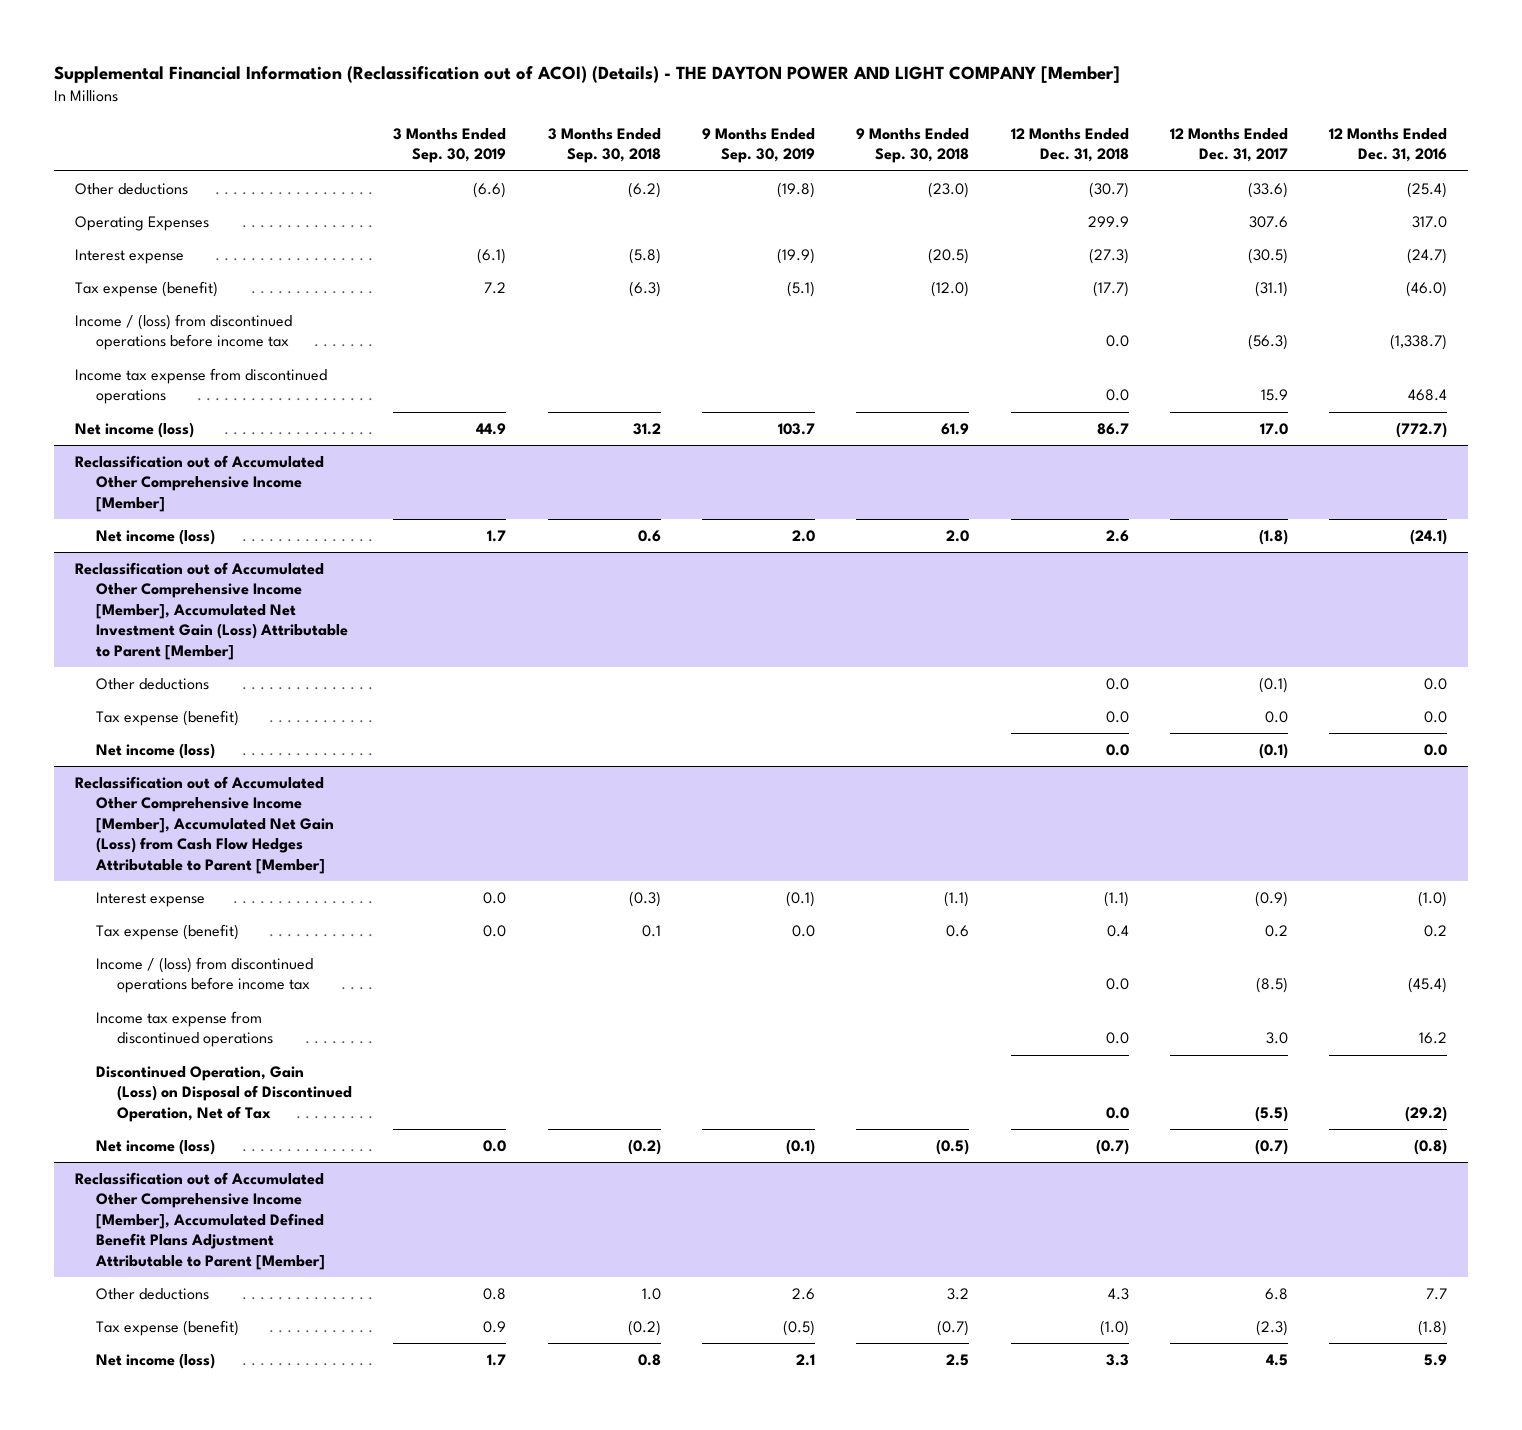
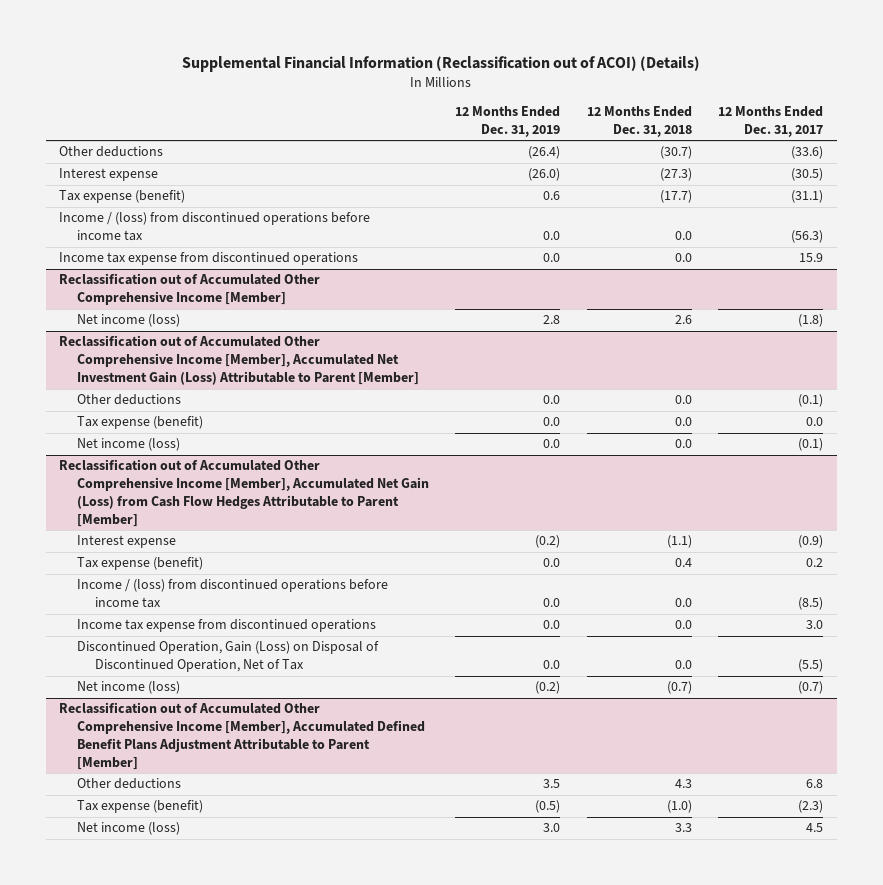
- Supplemental Financial Information (Reclassification out of ACOI) (Details) - THE DAYTON POWER AND LIGHT COMPANY [Member]
+ Supplemental Financial Information (Reclassification out of ACOI) (Details)
- | 3 Months Ended Sep. 30, 2019 | 3 Months Ended Sep. 30, 2018 | 9 Months Ended Sep. 30, 2019 | 9 Months Ended Sep. 30, 2018 | 12 Months Ended Dec. 31, 2018 | 12 Months Ended Dec. 31, 2017 | 12 Months Ended Dec. 31, 2016
+ | 12 Months Ended Dec. 31, 2019 | 12 Months Ended Dec. 31, 2018 | 12 Months Ended Dec. 31, 2017
- Operating Expenses | | | | | 299.9 | 307.6 | 317.0
- Net income (loss) | 44.9 | 31.2 | 103.7 | 61.9 | 86.7 | 17.0 | (772.7)

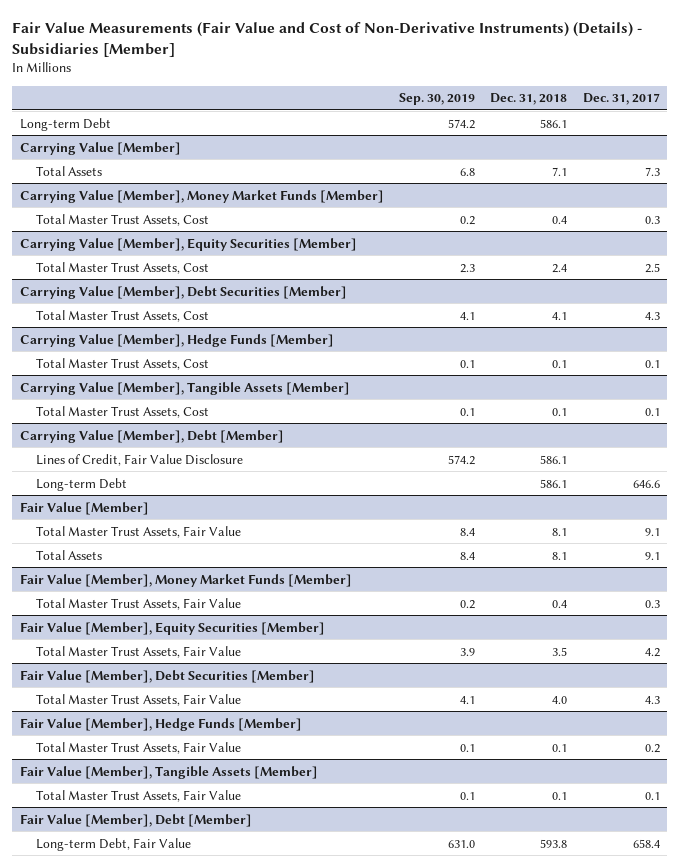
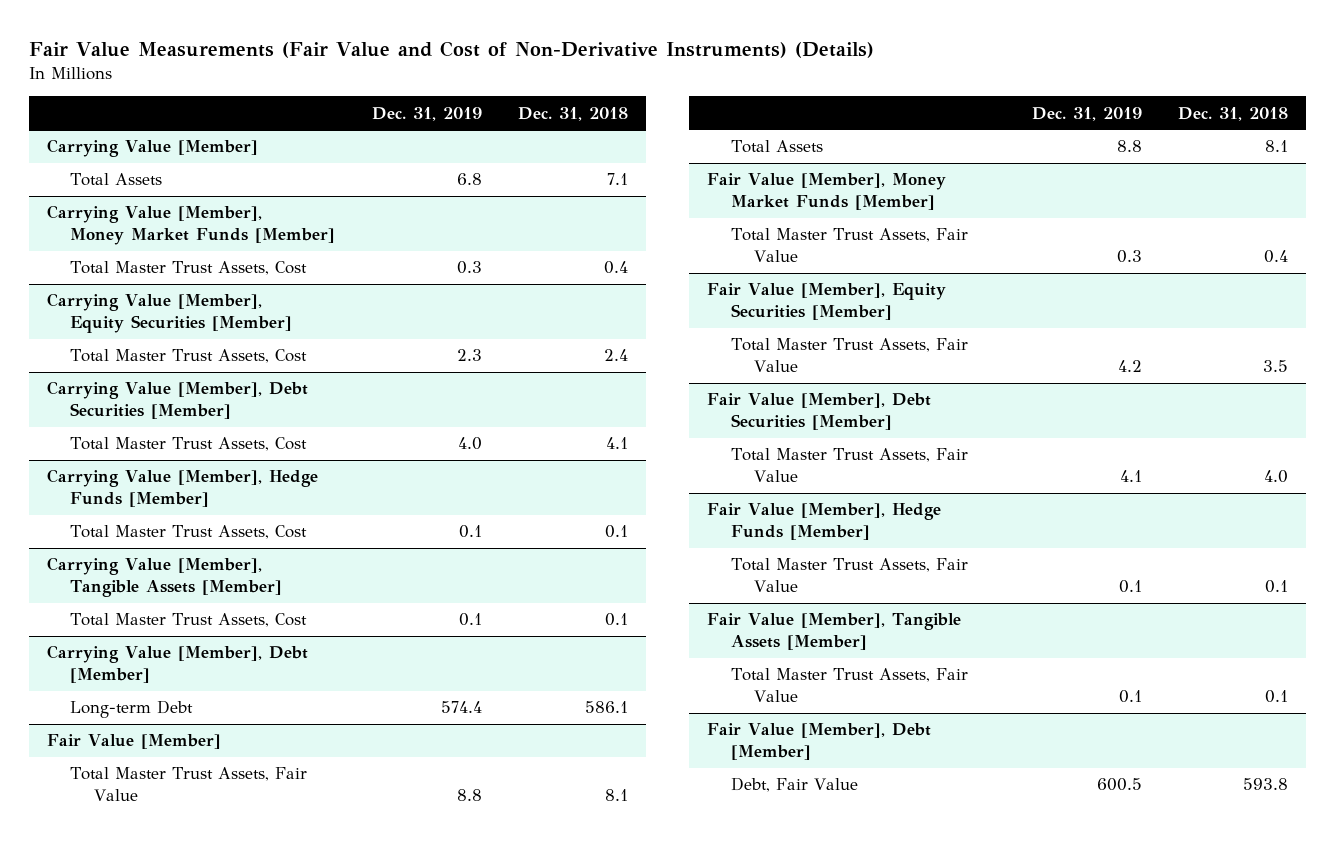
- Fair Value Measurements (Fair Value and Cost of Non-Derivative Instruments) (Details) - Subsidiaries [Member]
+ Fair Value Measurements (Fair Value and Cost of Non-Derivative Instruments) (Details)
- | Sep. 30, 2019 | Dec. 31, 2018 | Dec. 31, 2017
+ | Dec. 31, 2019 | Dec. 31, 2018
- Long-term Debt | 574.2 | 586.1 |
@ Carrying Value [Member], Debt [Member]
- Lines of Credit, Fair Value Disclosure | 574.2 | 586.1 |
@ Fair Value [Member], Debt [Member]
- Long-term Debt, Fair Value | 631.0 | 593.8 | 658.4
+ Debt, Fair Value | 600.5 | 593.8

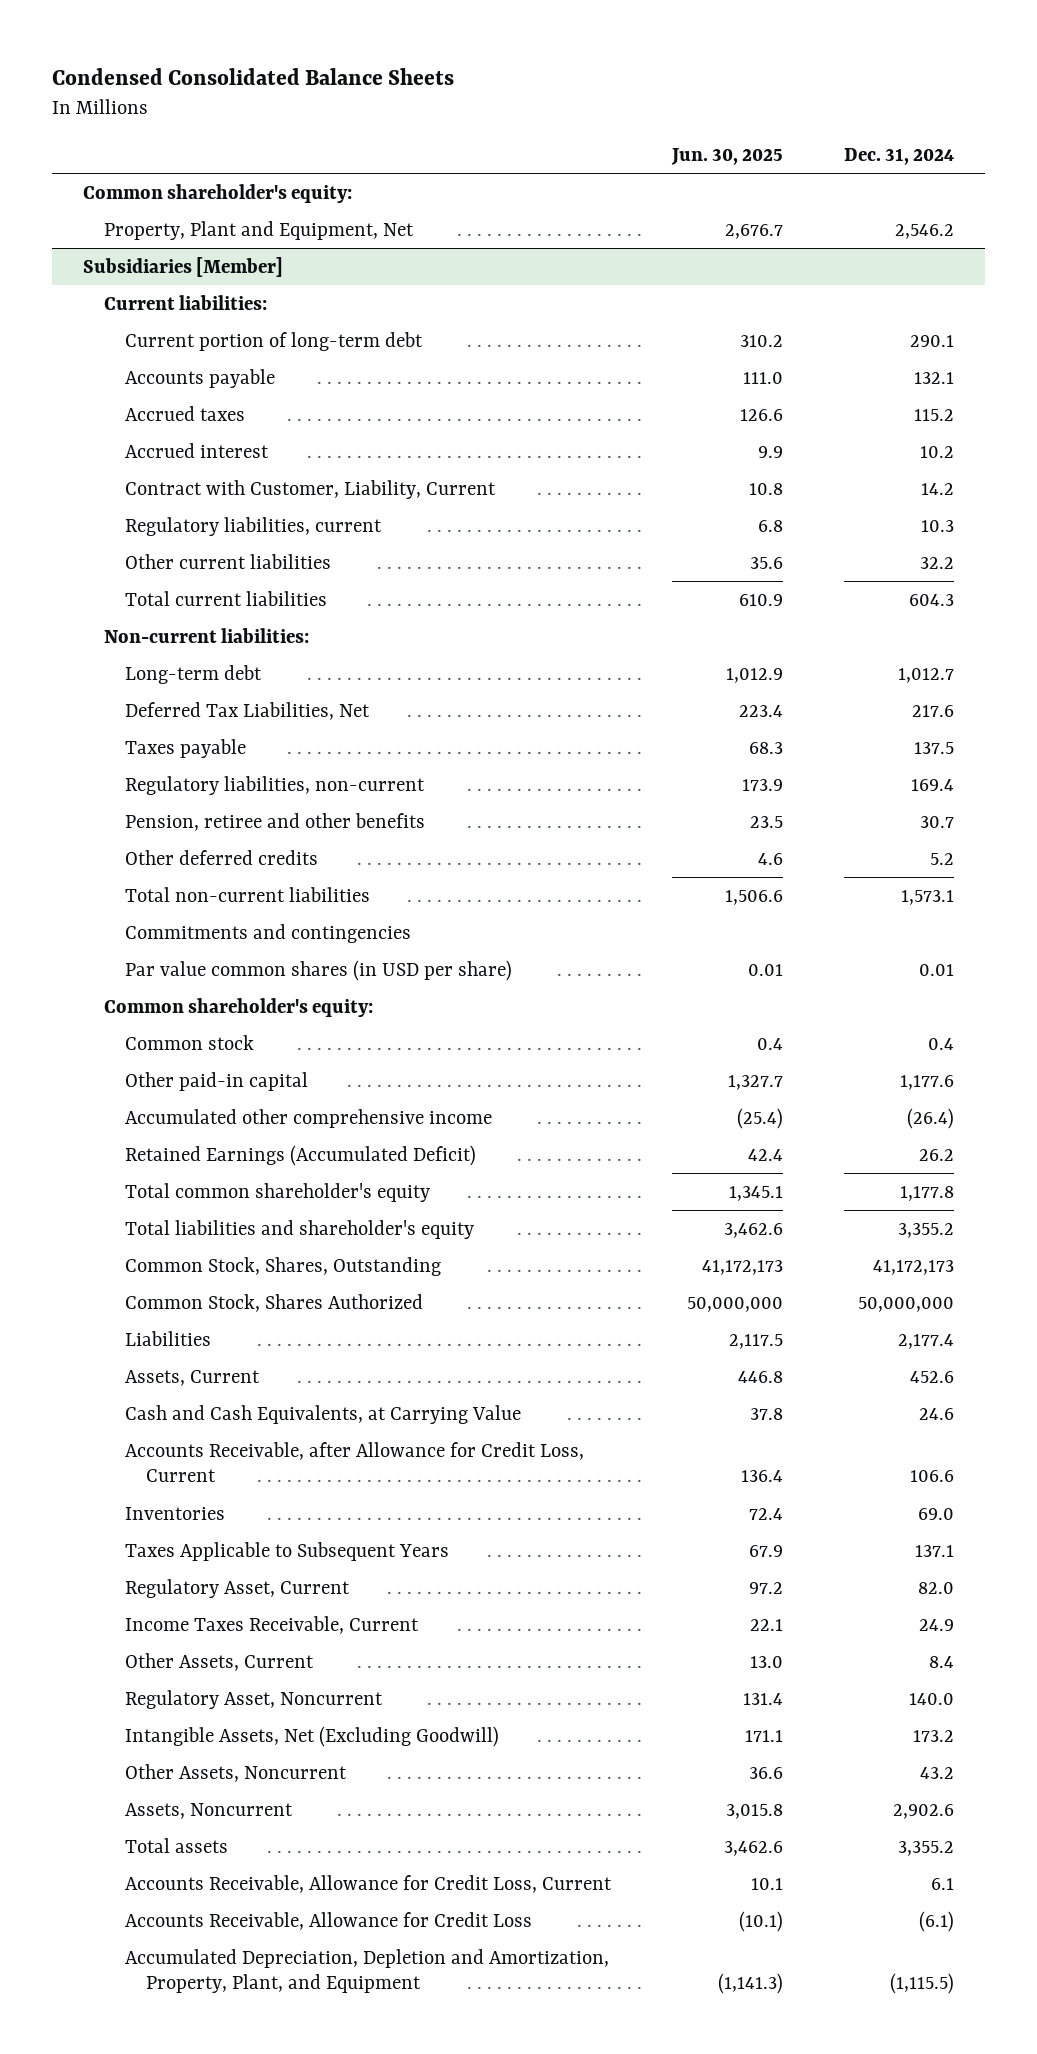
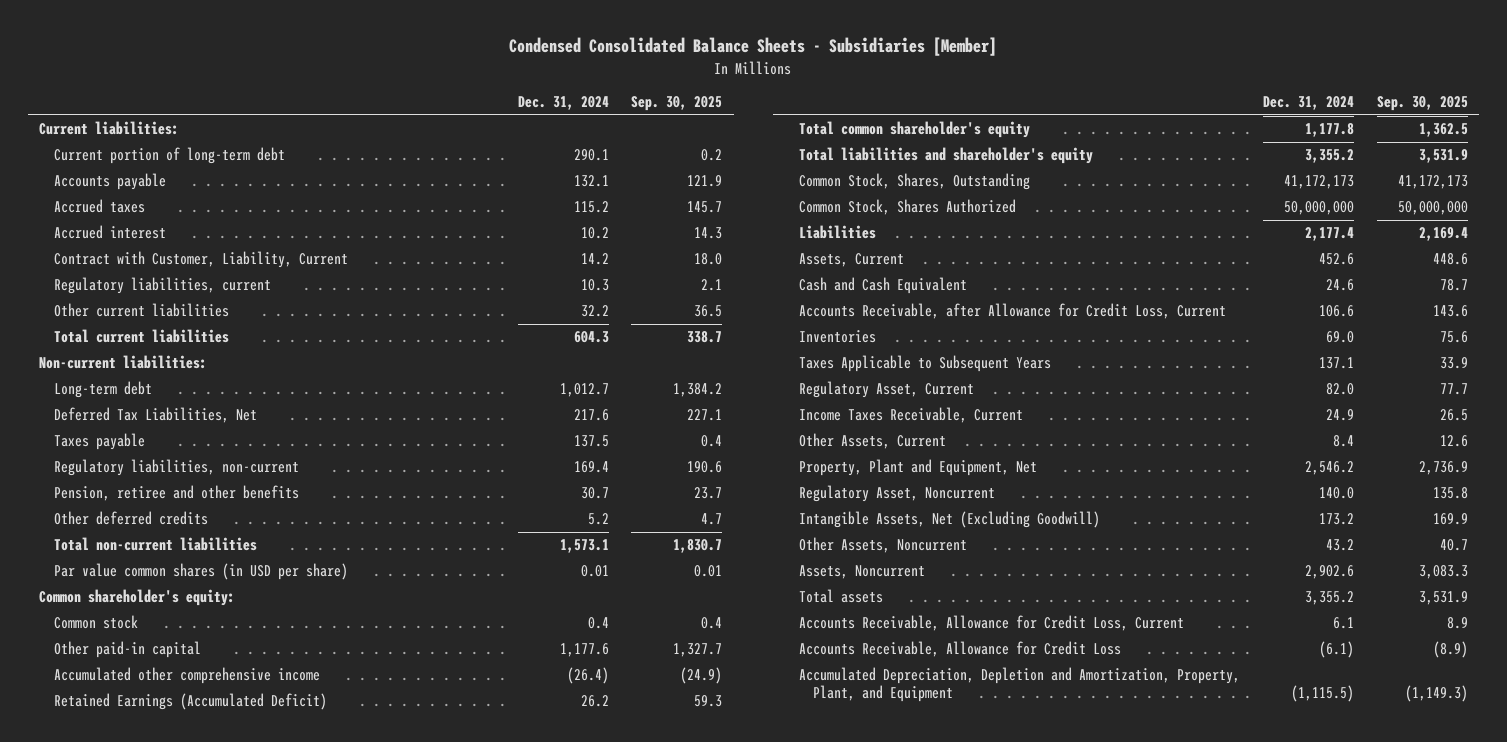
- Condensed Consolidated Balance Sheets
+ Condensed Consolidated Balance Sheets - Subsidiaries [Member]
- | Jun. 30, 2025 | Dec. 31, 2024
+ | Dec. 31, 2024 | Sep. 30, 2025
- Common shareholder's equity:
- Subsidiaries [Member]
- Commitments and contingencies
- Cash and Cash Equivalents, at Carrying Value | 37.8 | 24.6
+ Cash and Cash Equivalent | 24.6 | 78.7
moved down: Property, Plant and Equipment, Net | 2,546.2 | 2,736.9

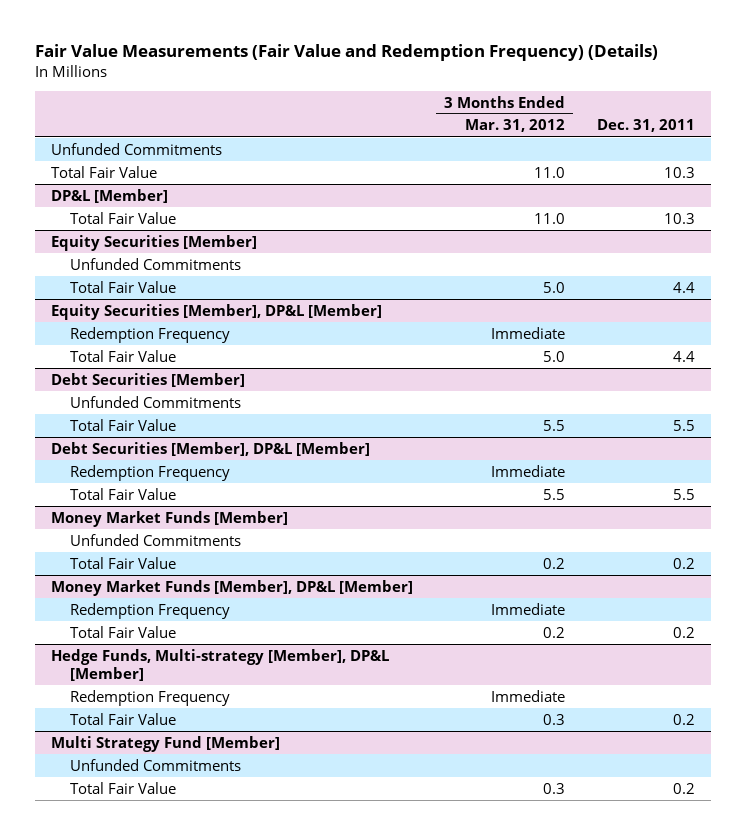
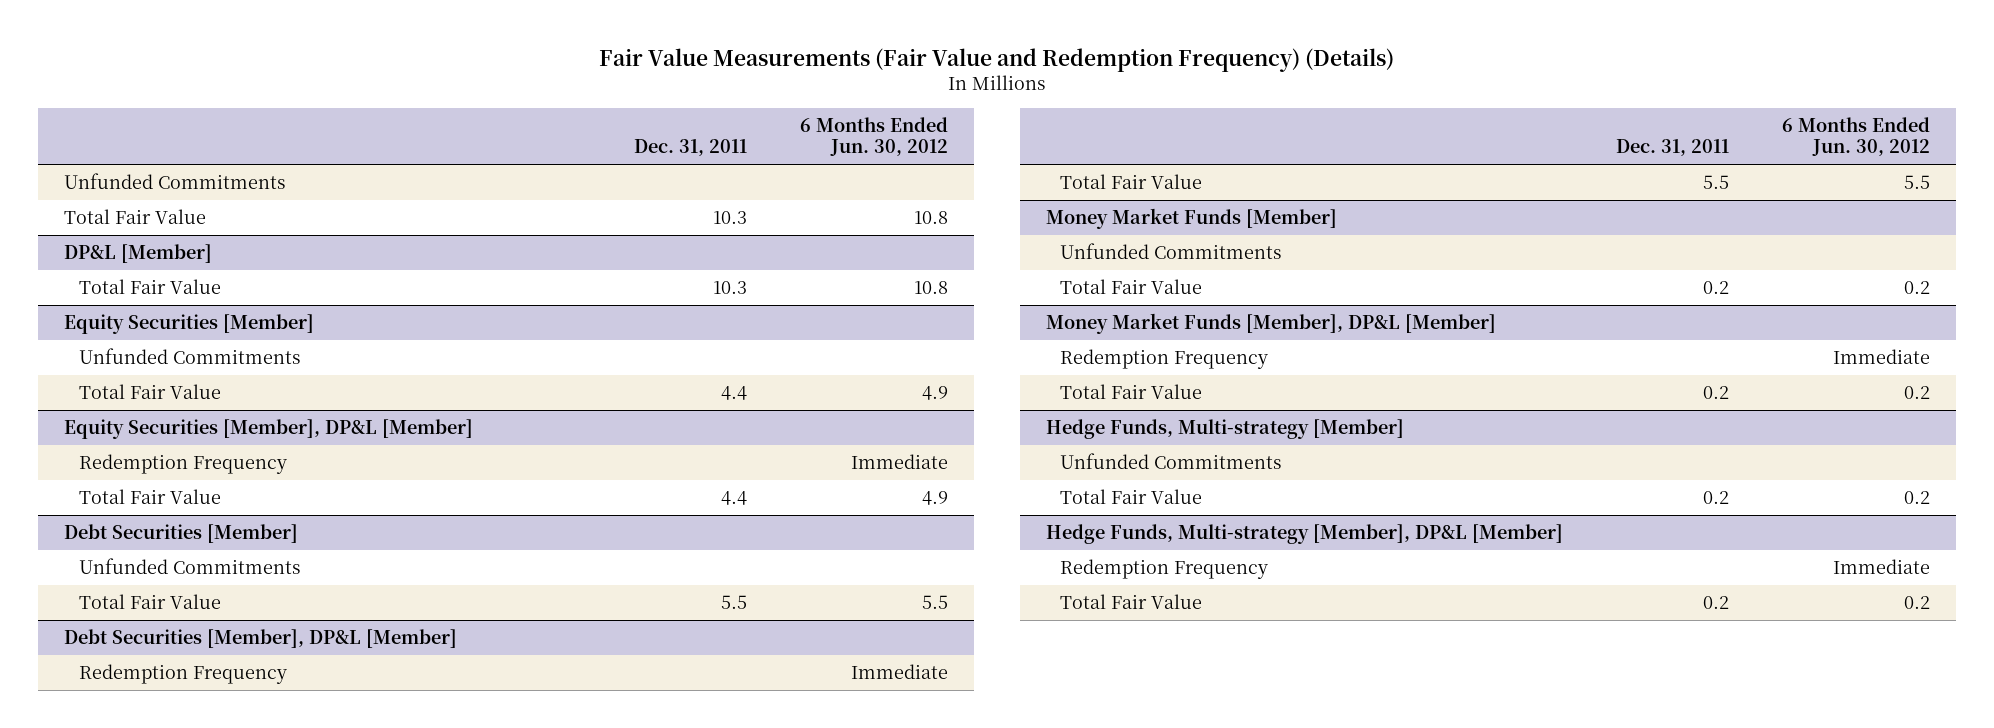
- | 3 Months Ended Mar. 31, 2012 | Dec. 31, 2011
+ | Dec. 31, 2011 | 6 Months Ended Jun. 30, 2012
+ Hedge Funds, Multi-strategy [Member]
+ Unfunded Commitments
+ Total Fair Value | 0.2 | 0.2
- Multi Strategy Fund [Member]
- Unfunded Commitments
- Total Fair Value | 0.3 | 0.2

